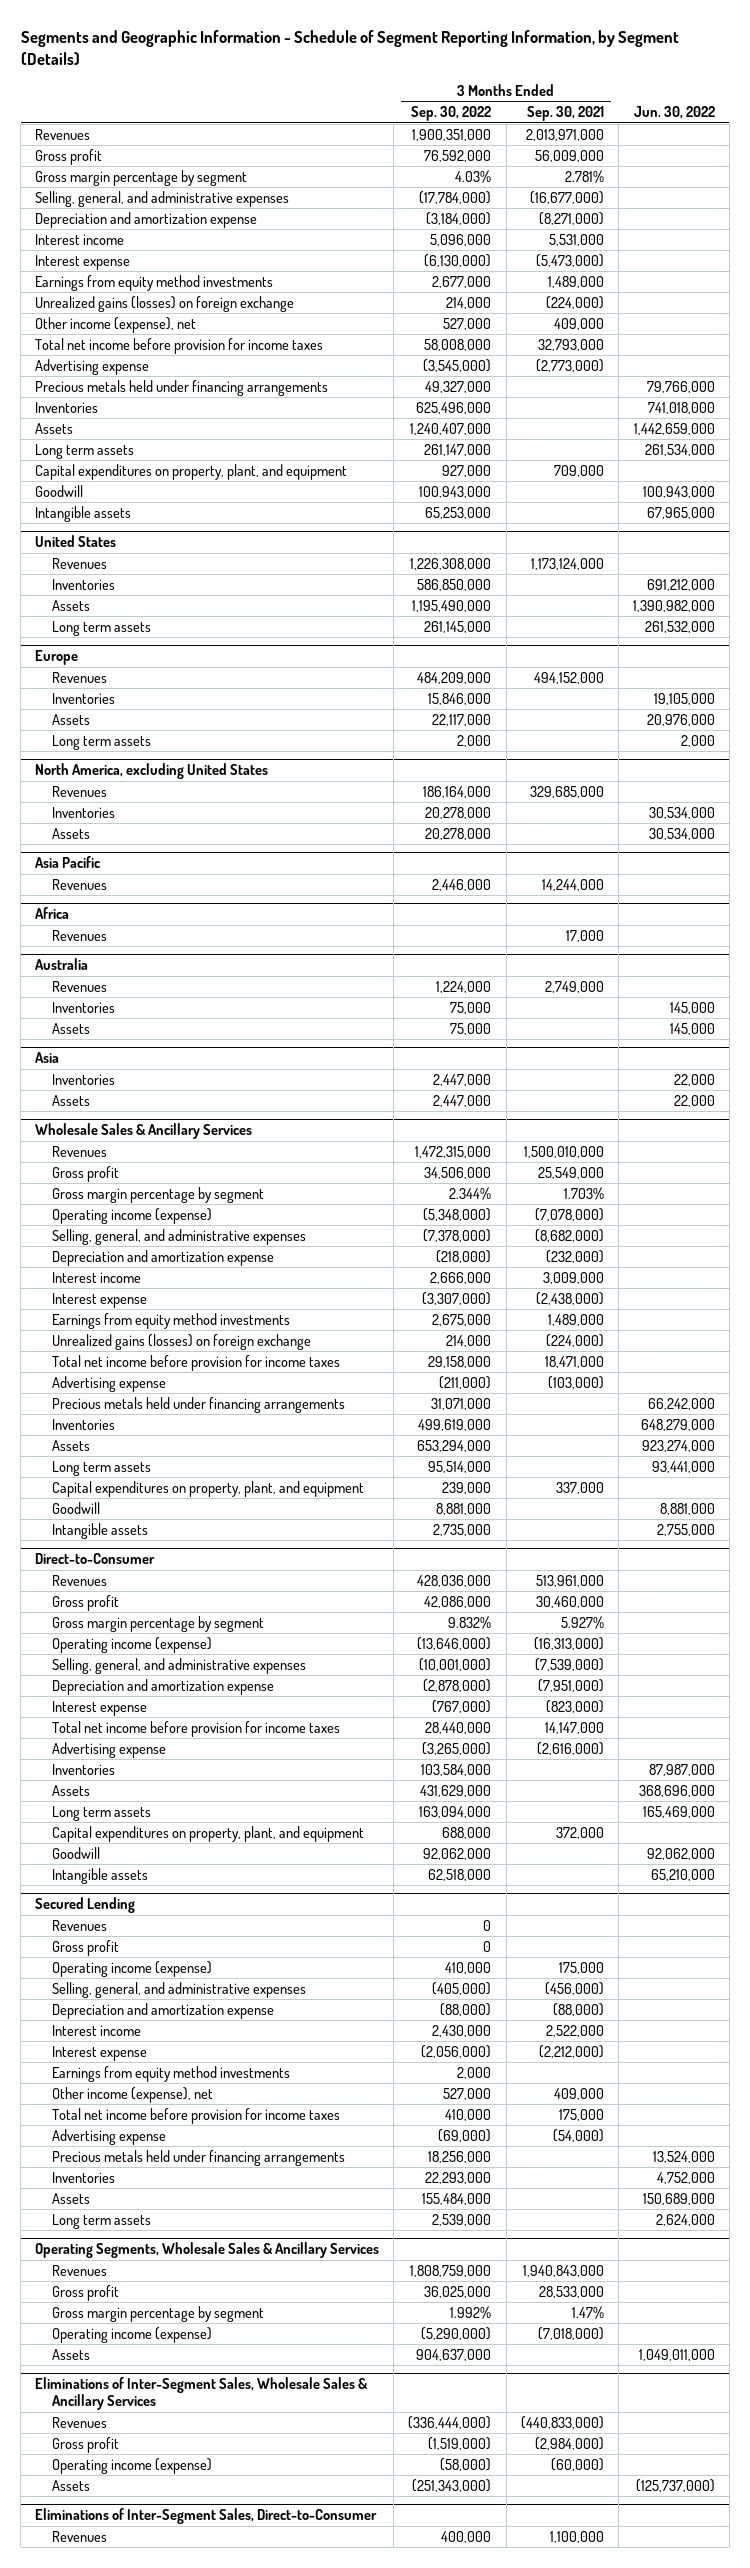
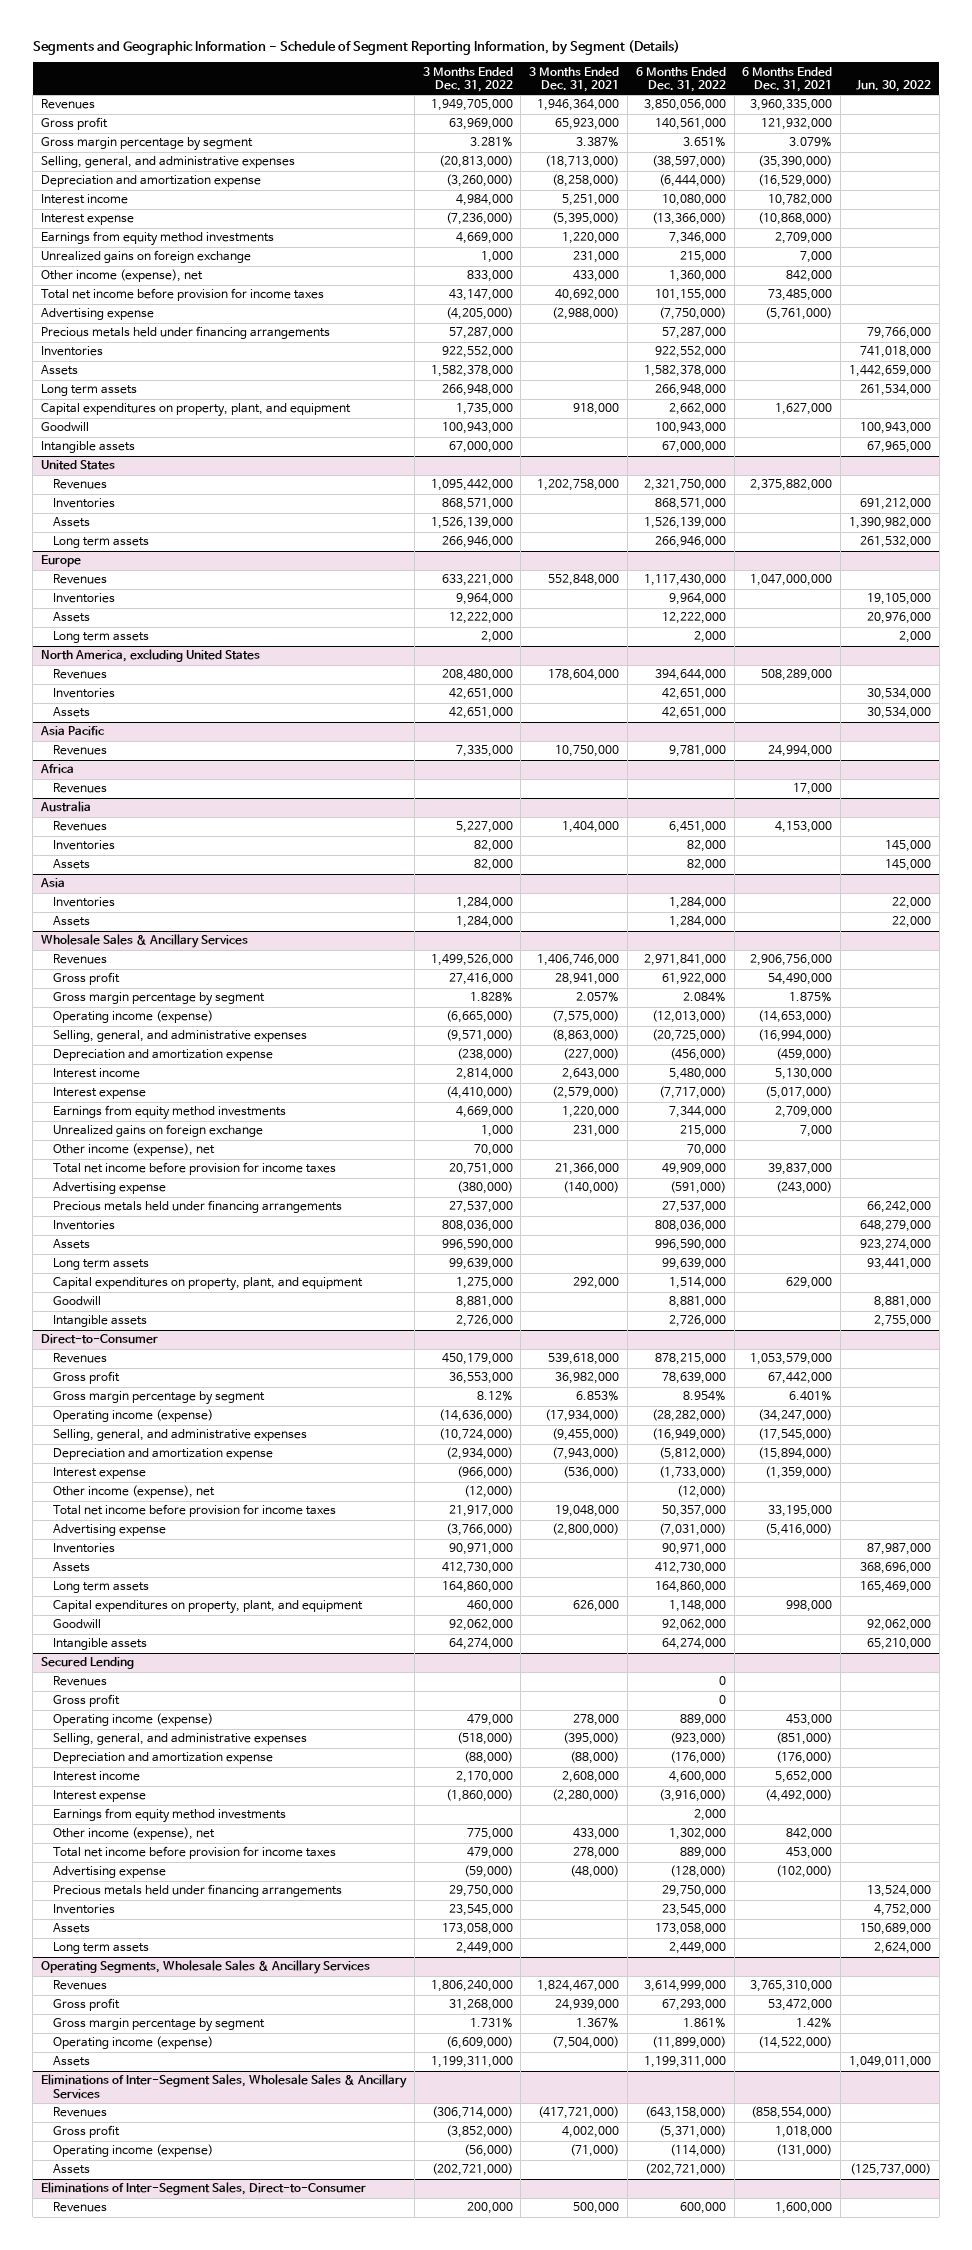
- | 3 Months Ended Sep. 30, 2022 | 3 Months Ended Sep. 30, 2021 | Jun. 30, 2022
+ | 3 Months Ended Dec. 31, 2022 | 3 Months Ended Dec. 31, 2021 | 6 Months Ended Dec. 31, 2022 | 6 Months Ended Dec. 31, 2021 | Jun. 30, 2022
- Unrealized gains (losses) on foreign exchange | 214,000 | (224,000) |
+ Unrealized gains on foreign exchange | 1,000 | 231,000 | 215,000 | 7,000 |
@ Wholesale Sales & Ancillary Services
- Unrealized gains (losses) on foreign exchange | 214,000 | (224,000) |
+ Unrealized gains on foreign exchange | 1,000 | 231,000 | 215,000 | 7,000 |
+ Other income (expense), net | 70,000 | | 70,000 | |
@ Direct-to-Consumer
+ Other income (expense), net | (12,000) | | (12,000) | |

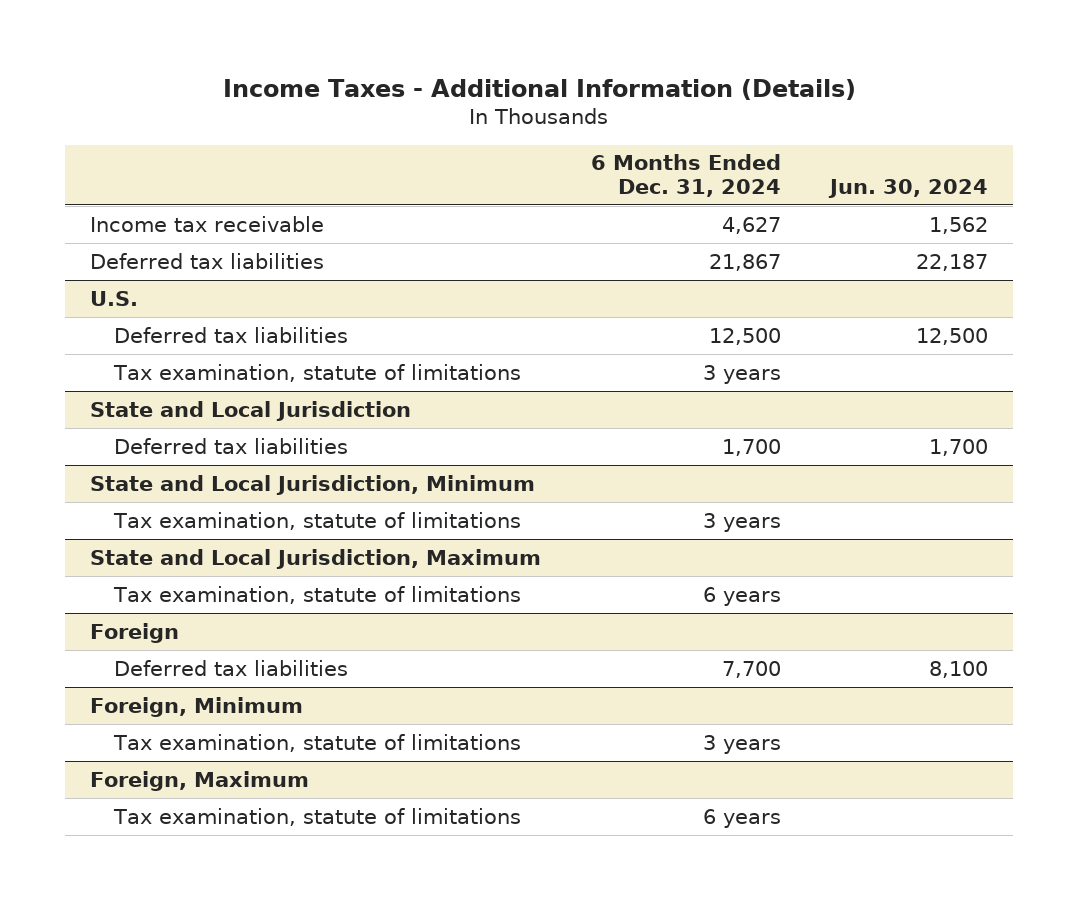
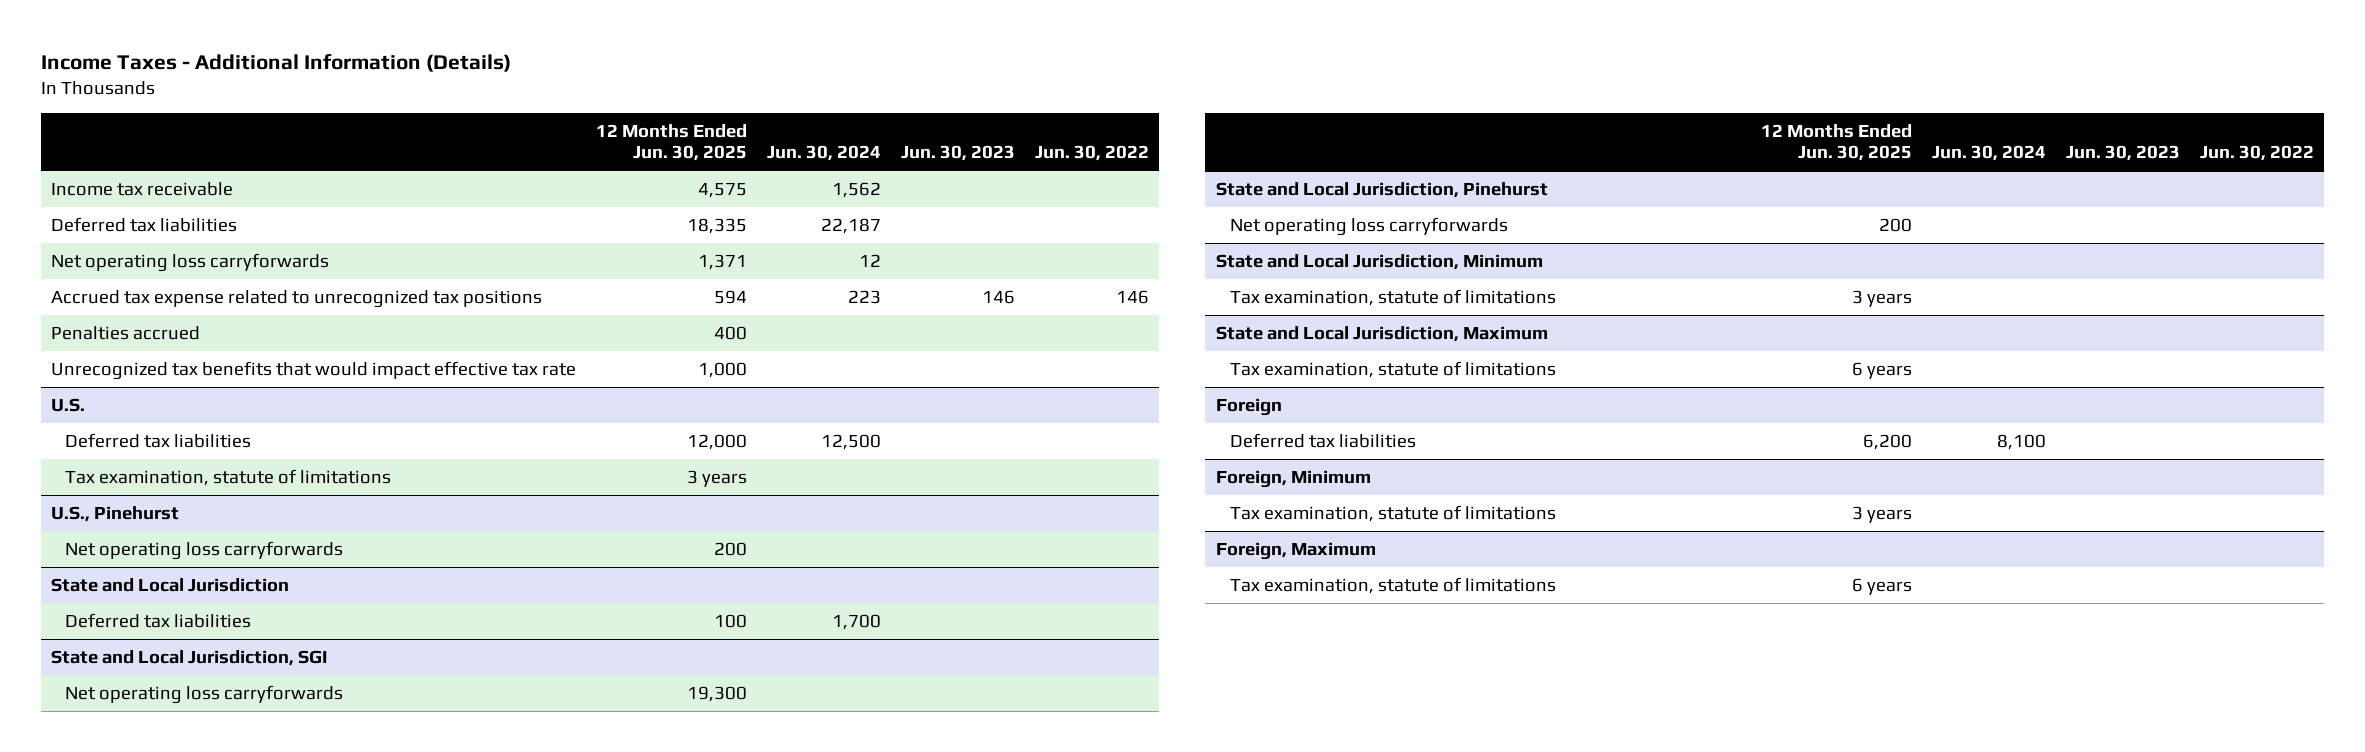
- | 6 Months Ended Dec. 31, 2024 | Jun. 30, 2024
+ | 12 Months Ended Jun. 30, 2025 | Jun. 30, 2024 | Jun. 30, 2023 | Jun. 30, 2022
+ Net operating loss carryforwards | 1,371 | 12 | |
+ Accrued tax expense related to unrecognized tax positions | 594 | 223 | 146 | 146
+ Penalties accrued | 400 | | |
+ Unrecognized tax benefits that would impact effective tax rate | 1,000 | | |
+ U.S., Pinehurst
+ Net operating loss carryforwards | 200 | | |
+ State and Local Jurisdiction, SGI
+ Net operating loss carryforwards | 19,300 | | |
+ State and Local Jurisdiction, Pinehurst
+ Net operating loss carryforwards | 200 | | |

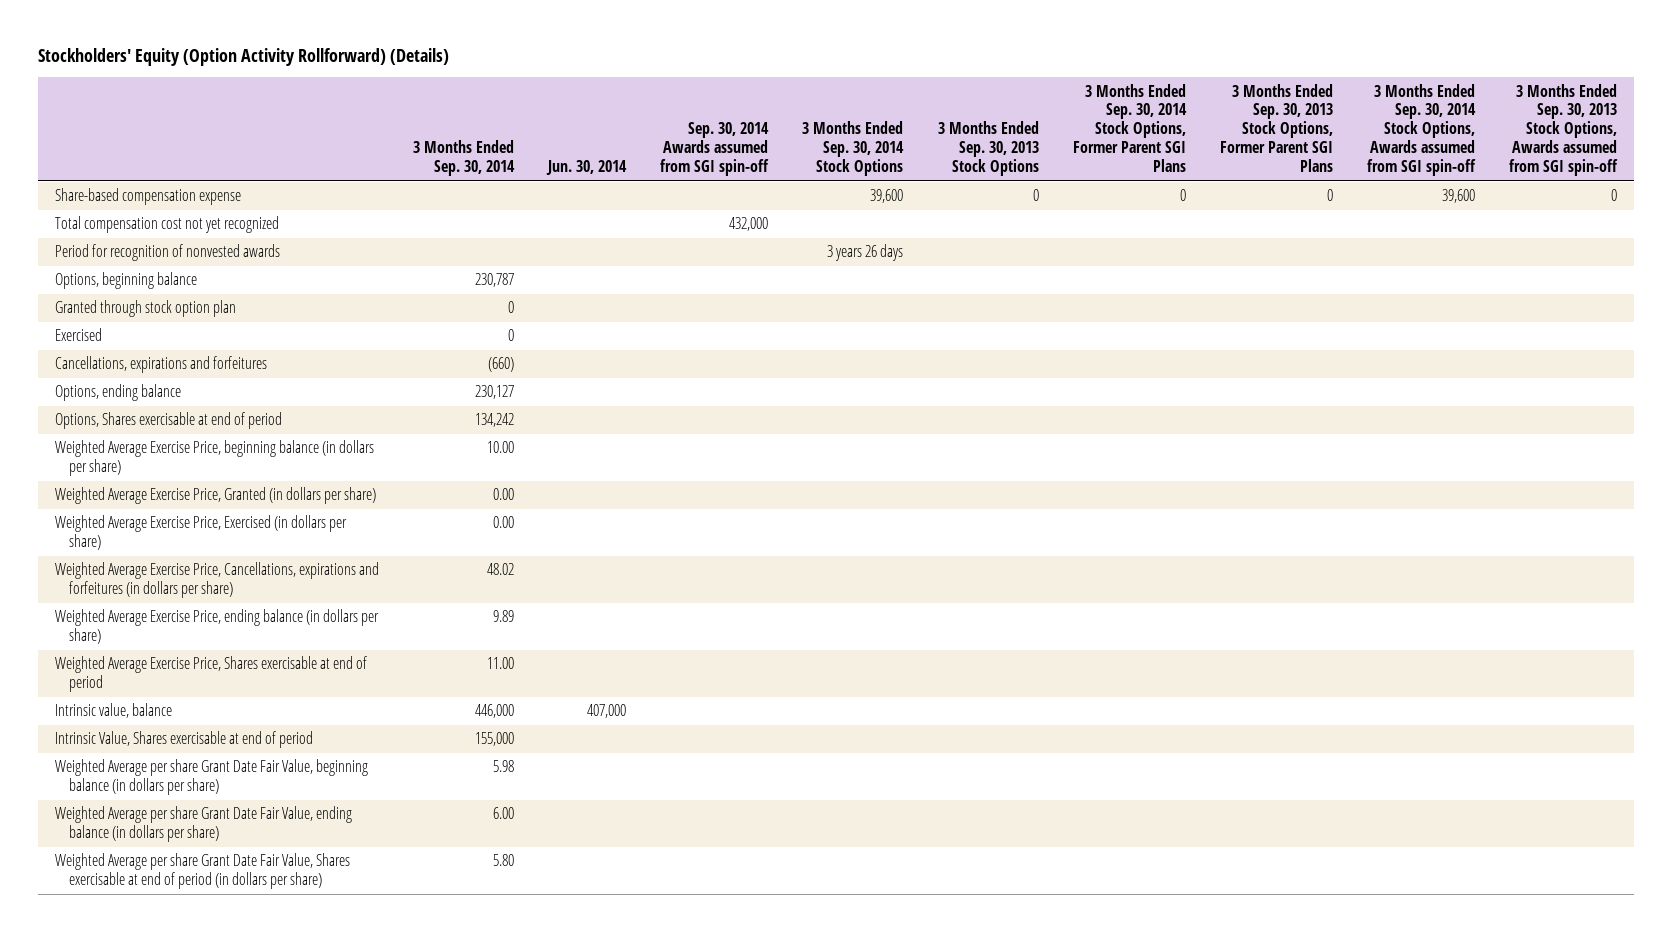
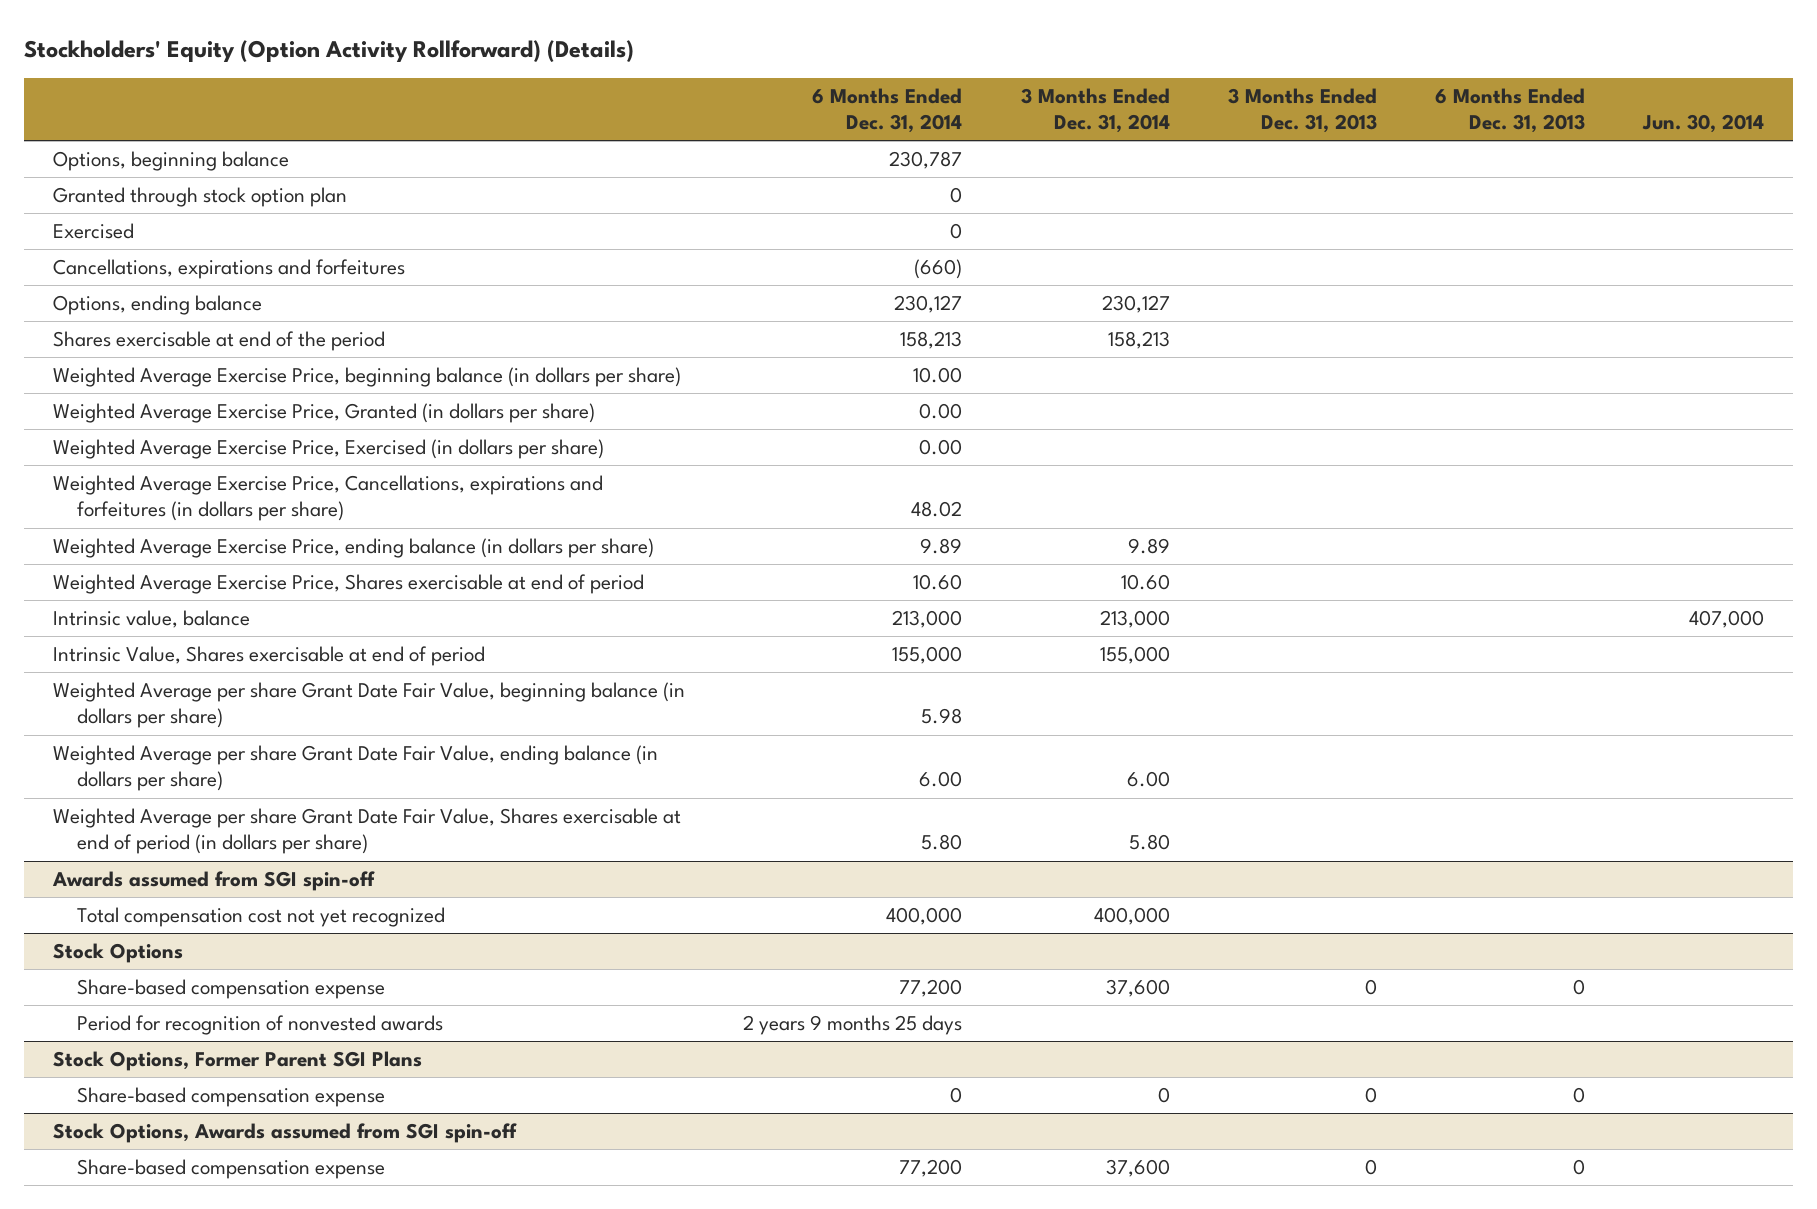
- | 3 Months Ended Sep. 30, 2014 | Jun. 30, 2014 | Sep. 30, 2014 Awards assumed from SGI spin-off | 3 Months Ended Sep. 30, 2014 Stock Options | 3 Months Ended Sep. 30, 2013 Stock Options | 3 Months Ended Sep. 30, 2014 Stock Options, Former Parent SGI Plans | 3 Months Ended Sep. 30, 2013 Stock Options, Former Parent SGI Plans | 3 Months Ended Sep. 30, 2014 Stock Options, Awards assumed from SGI spin-off | 3 Months Ended Sep. 30, 2013 Stock Options, Awards assumed from SGI spin-off
+ | 6 Months Ended Dec. 31, 2014 | 3 Months Ended Dec. 31, 2014 | 3 Months Ended Dec. 31, 2013 | 6 Months Ended Dec. 31, 2013 | Jun. 30, 2014
- Share-based compensation expense | | | | 39,600 | 0 | 0 | 0 | 39,600 | 0
- Total compensation cost not yet recognized | | | 432,000 | | | | | |
- Period for recognition of nonvested awards | | | | 3 years 26 days | | | | |
- Options, Shares exercisable at end of period | 134,242 | | | | | | | |
+ Shares exercisable at end of the period | 158,213 | 158,213 | | |
+ Awards assumed from SGI spin-off
+ Total compensation cost not yet recognized | 400,000 | 400,000 | | |
+ Stock Options
+ Share-based compensation expense | 77,200 | 37,600 | 0 | 0 |
+ Period for recognition of nonvested awards | 2 years 9 months 25 days | | | |
+ Stock Options, Former Parent SGI Plans
+ Share-based compensation expense | 0 | 0 | 0 | 0 |
+ Stock Options, Awards assumed from SGI spin-off
+ Share-based compensation expense | 77,200 | 37,600 | 0 | 0 |

